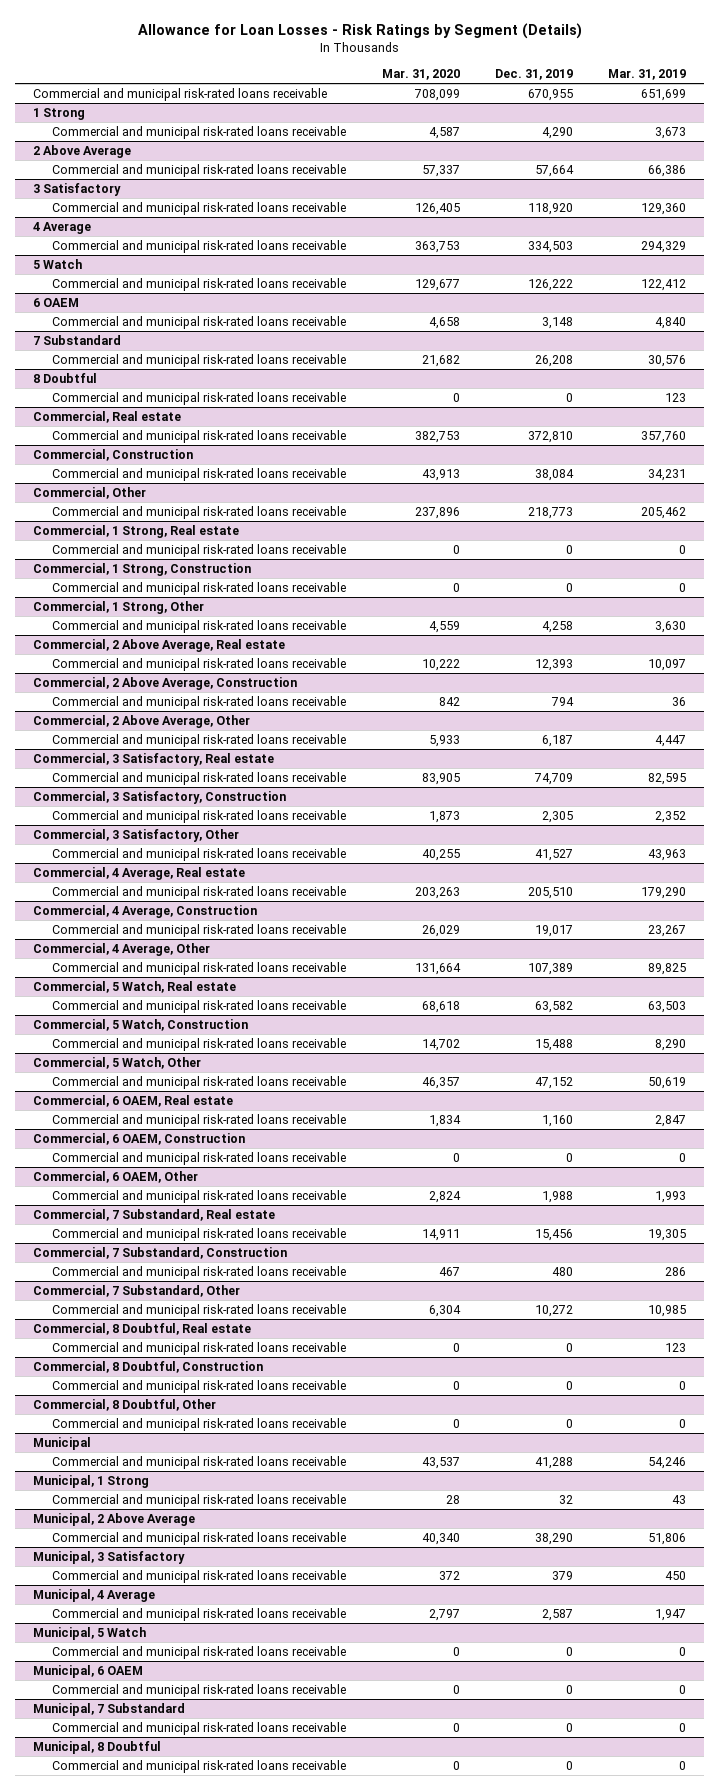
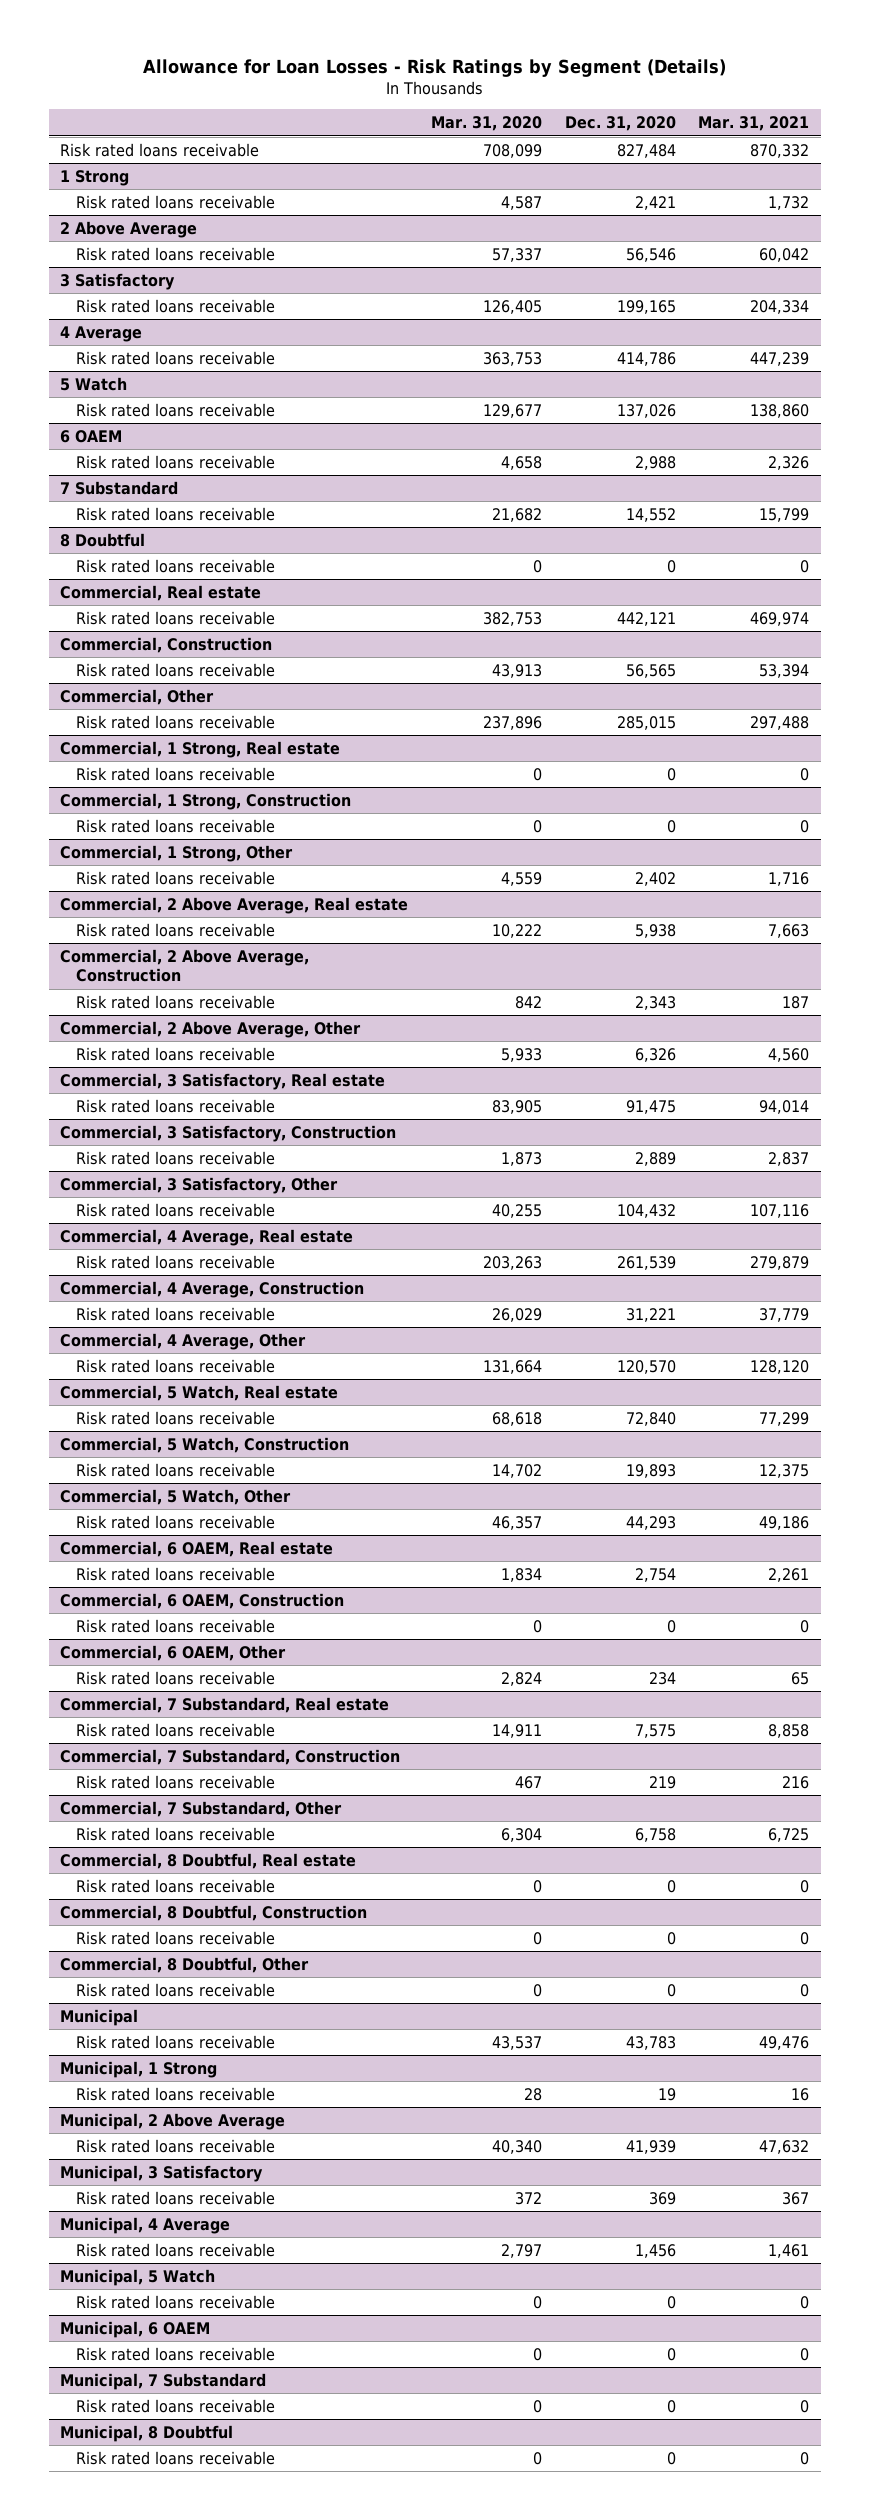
- | Mar. 31, 2020 | Dec. 31, 2019 | Mar. 31, 2019
+ | Mar. 31, 2020 | Dec. 31, 2020 | Mar. 31, 2021
- Commercial and municipal risk-rated loans receivable | 708,099 | 670,955 | 651,699
+ Risk rated loans receivable | 708,099 | 827,484 | 870,332
@ 1 Strong
- Commercial and municipal risk-rated loans receivable | 4,587 | 4,290 | 3,673
+ Risk rated loans receivable | 4,587 | 2,421 | 1,732
@ 2 Above Average
- Commercial and municipal risk-rated loans receivable | 57,337 | 57,664 | 66,386
+ Risk rated loans receivable | 57,337 | 56,546 | 60,042
@ 3 Satisfactory
- Commercial and municipal risk-rated loans receivable | 126,405 | 118,920 | 129,360
+ Risk rated loans receivable | 126,405 | 199,165 | 204,334
@ 4 Average
- Commercial and municipal risk-rated loans receivable | 363,753 | 334,503 | 294,329
+ Risk rated loans receivable | 363,753 | 414,786 | 447,239
@ 5 Watch
- Commercial and municipal risk-rated loans receivable | 129,677 | 126,222 | 122,412
+ Risk rated loans receivable | 129,677 | 137,026 | 138,860
@ 6 OAEM
- Commercial and municipal risk-rated loans receivable | 4,658 | 3,148 | 4,840
+ Risk rated loans receivable | 4,658 | 2,988 | 2,326
@ 7 Substandard
- Commercial and municipal risk-rated loans receivable | 21,682 | 26,208 | 30,576
+ Risk rated loans receivable | 21,682 | 14,552 | 15,799
@ 8 Doubtful
- Commercial and municipal risk-rated loans receivable | 0 | 0 | 123
+ Risk rated loans receivable | 0 | 0 | 0
@ Commercial, Real estate
- Commercial and municipal risk-rated loans receivable | 382,753 | 372,810 | 357,760
+ Risk rated loans receivable | 382,753 | 442,121 | 469,974
@ Commercial, Construction
- Commercial and municipal risk-rated loans receivable | 43,913 | 38,084 | 34,231
+ Risk rated loans receivable | 43,913 | 56,565 | 53,394
@ Commercial, Other
- Commercial and municipal risk-rated loans receivable | 237,896 | 218,773 | 205,462
+ Risk rated loans receivable | 237,896 | 285,015 | 297,488
@ Commercial, 1 Strong, Real estate
- Commercial and municipal risk-rated loans receivable | 0 | 0 | 0
+ Risk rated loans receivable | 0 | 0 | 0
@ Commercial, 1 Strong, Construction
- Commercial and municipal risk-rated loans receivable | 0 | 0 | 0
+ Risk rated loans receivable | 0 | 0 | 0
@ Commercial, 1 Strong, Other
- Commercial and municipal risk-rated loans receivable | 4,559 | 4,258 | 3,630
+ Risk rated loans receivable | 4,559 | 2,402 | 1,716
@ Commercial, 2 Above Average, Real estate
- Commercial and municipal risk-rated loans receivable | 10,222 | 12,393 | 10,097
+ Risk rated loans receivable | 10,222 | 5,938 | 7,663
@ Commercial, 2 Above Average, Construction
- Commercial and municipal risk-rated loans receivable | 842 | 794 | 36
+ Risk rated loans receivable | 842 | 2,343 | 187
@ Commercial, 2 Above Average, Other
- Commercial and municipal risk-rated loans receivable | 5,933 | 6,187 | 4,447
+ Risk rated loans receivable | 5,933 | 6,326 | 4,560
@ Commercial, 3 Satisfactory, Real estate
- Commercial and municipal risk-rated loans receivable | 83,905 | 74,709 | 82,595
+ Risk rated loans receivable | 83,905 | 91,475 | 94,014
@ Commercial, 3 Satisfactory, Construction
- Commercial and municipal risk-rated loans receivable | 1,873 | 2,305 | 2,352
+ Risk rated loans receivable | 1,873 | 2,889 | 2,837
@ Commercial, 3 Satisfactory, Other
- Commercial and municipal risk-rated loans receivable | 40,255 | 41,527 | 43,963
+ Risk rated loans receivable | 40,255 | 104,432 | 107,116
@ Commercial, 4 Average, Real estate
- Commercial and municipal risk-rated loans receivable | 203,263 | 205,510 | 179,290
+ Risk rated loans receivable | 203,263 | 261,539 | 279,879
@ Commercial, 4 Average, Construction
- Commercial and municipal risk-rated loans receivable | 26,029 | 19,017 | 23,267
+ Risk rated loans receivable | 26,029 | 31,221 | 37,779
@ Commercial, 4 Average, Other
- Commercial and municipal risk-rated loans receivable | 131,664 | 107,389 | 89,825
+ Risk rated loans receivable | 131,664 | 120,570 | 128,120
@ Commercial, 5 Watch, Real estate
- Commercial and municipal risk-rated loans receivable | 68,618 | 63,582 | 63,503
+ Risk rated loans receivable | 68,618 | 72,840 | 77,299
@ Commercial, 5 Watch, Construction
- Commercial and municipal risk-rated loans receivable | 14,702 | 15,488 | 8,290
+ Risk rated loans receivable | 14,702 | 19,893 | 12,375
@ Commercial, 5 Watch, Other
- Commercial and municipal risk-rated loans receivable | 46,357 | 47,152 | 50,619
+ Risk rated loans receivable | 46,357 | 44,293 | 49,186
@ Commercial, 6 OAEM, Real estate
- Commercial and municipal risk-rated loans receivable | 1,834 | 1,160 | 2,847
+ Risk rated loans receivable | 1,834 | 2,754 | 2,261
@ Commercial, 6 OAEM, Construction
- Commercial and municipal risk-rated loans receivable | 0 | 0 | 0
+ Risk rated loans receivable | 0 | 0 | 0
@ Commercial, 6 OAEM, Other
- Commercial and municipal risk-rated loans receivable | 2,824 | 1,988 | 1,993
+ Risk rated loans receivable | 2,824 | 234 | 65
@ Commercial, 7 Substandard, Real estate
- Commercial and municipal risk-rated loans receivable | 14,911 | 15,456 | 19,305
+ Risk rated loans receivable | 14,911 | 7,575 | 8,858
@ Commercial, 7 Substandard, Construction
- Commercial and municipal risk-rated loans receivable | 467 | 480 | 286
+ Risk rated loans receivable | 467 | 219 | 216
@ Commercial, 7 Substandard, Other
- Commercial and municipal risk-rated loans receivable | 6,304 | 10,272 | 10,985
+ Risk rated loans receivable | 6,304 | 6,758 | 6,725
@ Commercial, 8 Doubtful, Real estate
- Commercial and municipal risk-rated loans receivable | 0 | 0 | 123
+ Risk rated loans receivable | 0 | 0 | 0
@ Commercial, 8 Doubtful, Construction
- Commercial and municipal risk-rated loans receivable | 0 | 0 | 0
+ Risk rated loans receivable | 0 | 0 | 0
@ Commercial, 8 Doubtful, Other
- Commercial and municipal risk-rated loans receivable | 0 | 0 | 0
+ Risk rated loans receivable | 0 | 0 | 0
@ Municipal
- Commercial and municipal risk-rated loans receivable | 43,537 | 41,288 | 54,246
+ Risk rated loans receivable | 43,537 | 43,783 | 49,476
@ Municipal, 1 Strong
- Commercial and municipal risk-rated loans receivable | 28 | 32 | 43
+ Risk rated loans receivable | 28 | 19 | 16
@ Municipal, 2 Above Average
- Commercial and municipal risk-rated loans receivable | 40,340 | 38,290 | 51,806
+ Risk rated loans receivable | 40,340 | 41,939 | 47,632
@ Municipal, 3 Satisfactory
- Commercial and municipal risk-rated loans receivable | 372 | 379 | 450
+ Risk rated loans receivable | 372 | 369 | 367
@ Municipal, 4 Average
- Commercial and municipal risk-rated loans receivable | 2,797 | 2,587 | 1,947
+ Risk rated loans receivable | 2,797 | 1,456 | 1,461
@ Municipal, 5 Watch
- Commercial and municipal risk-rated loans receivable | 0 | 0 | 0
+ Risk rated loans receivable | 0 | 0 | 0
@ Municipal, 6 OAEM
- Commercial and municipal risk-rated loans receivable | 0 | 0 | 0
+ Risk rated loans receivable | 0 | 0 | 0
@ Municipal, 7 Substandard
- Commercial and municipal risk-rated loans receivable | 0 | 0 | 0
+ Risk rated loans receivable | 0 | 0 | 0
@ Municipal, 8 Doubtful
- Commercial and municipal risk-rated loans receivable | 0 | 0 | 0
+ Risk rated loans receivable | 0 | 0 | 0

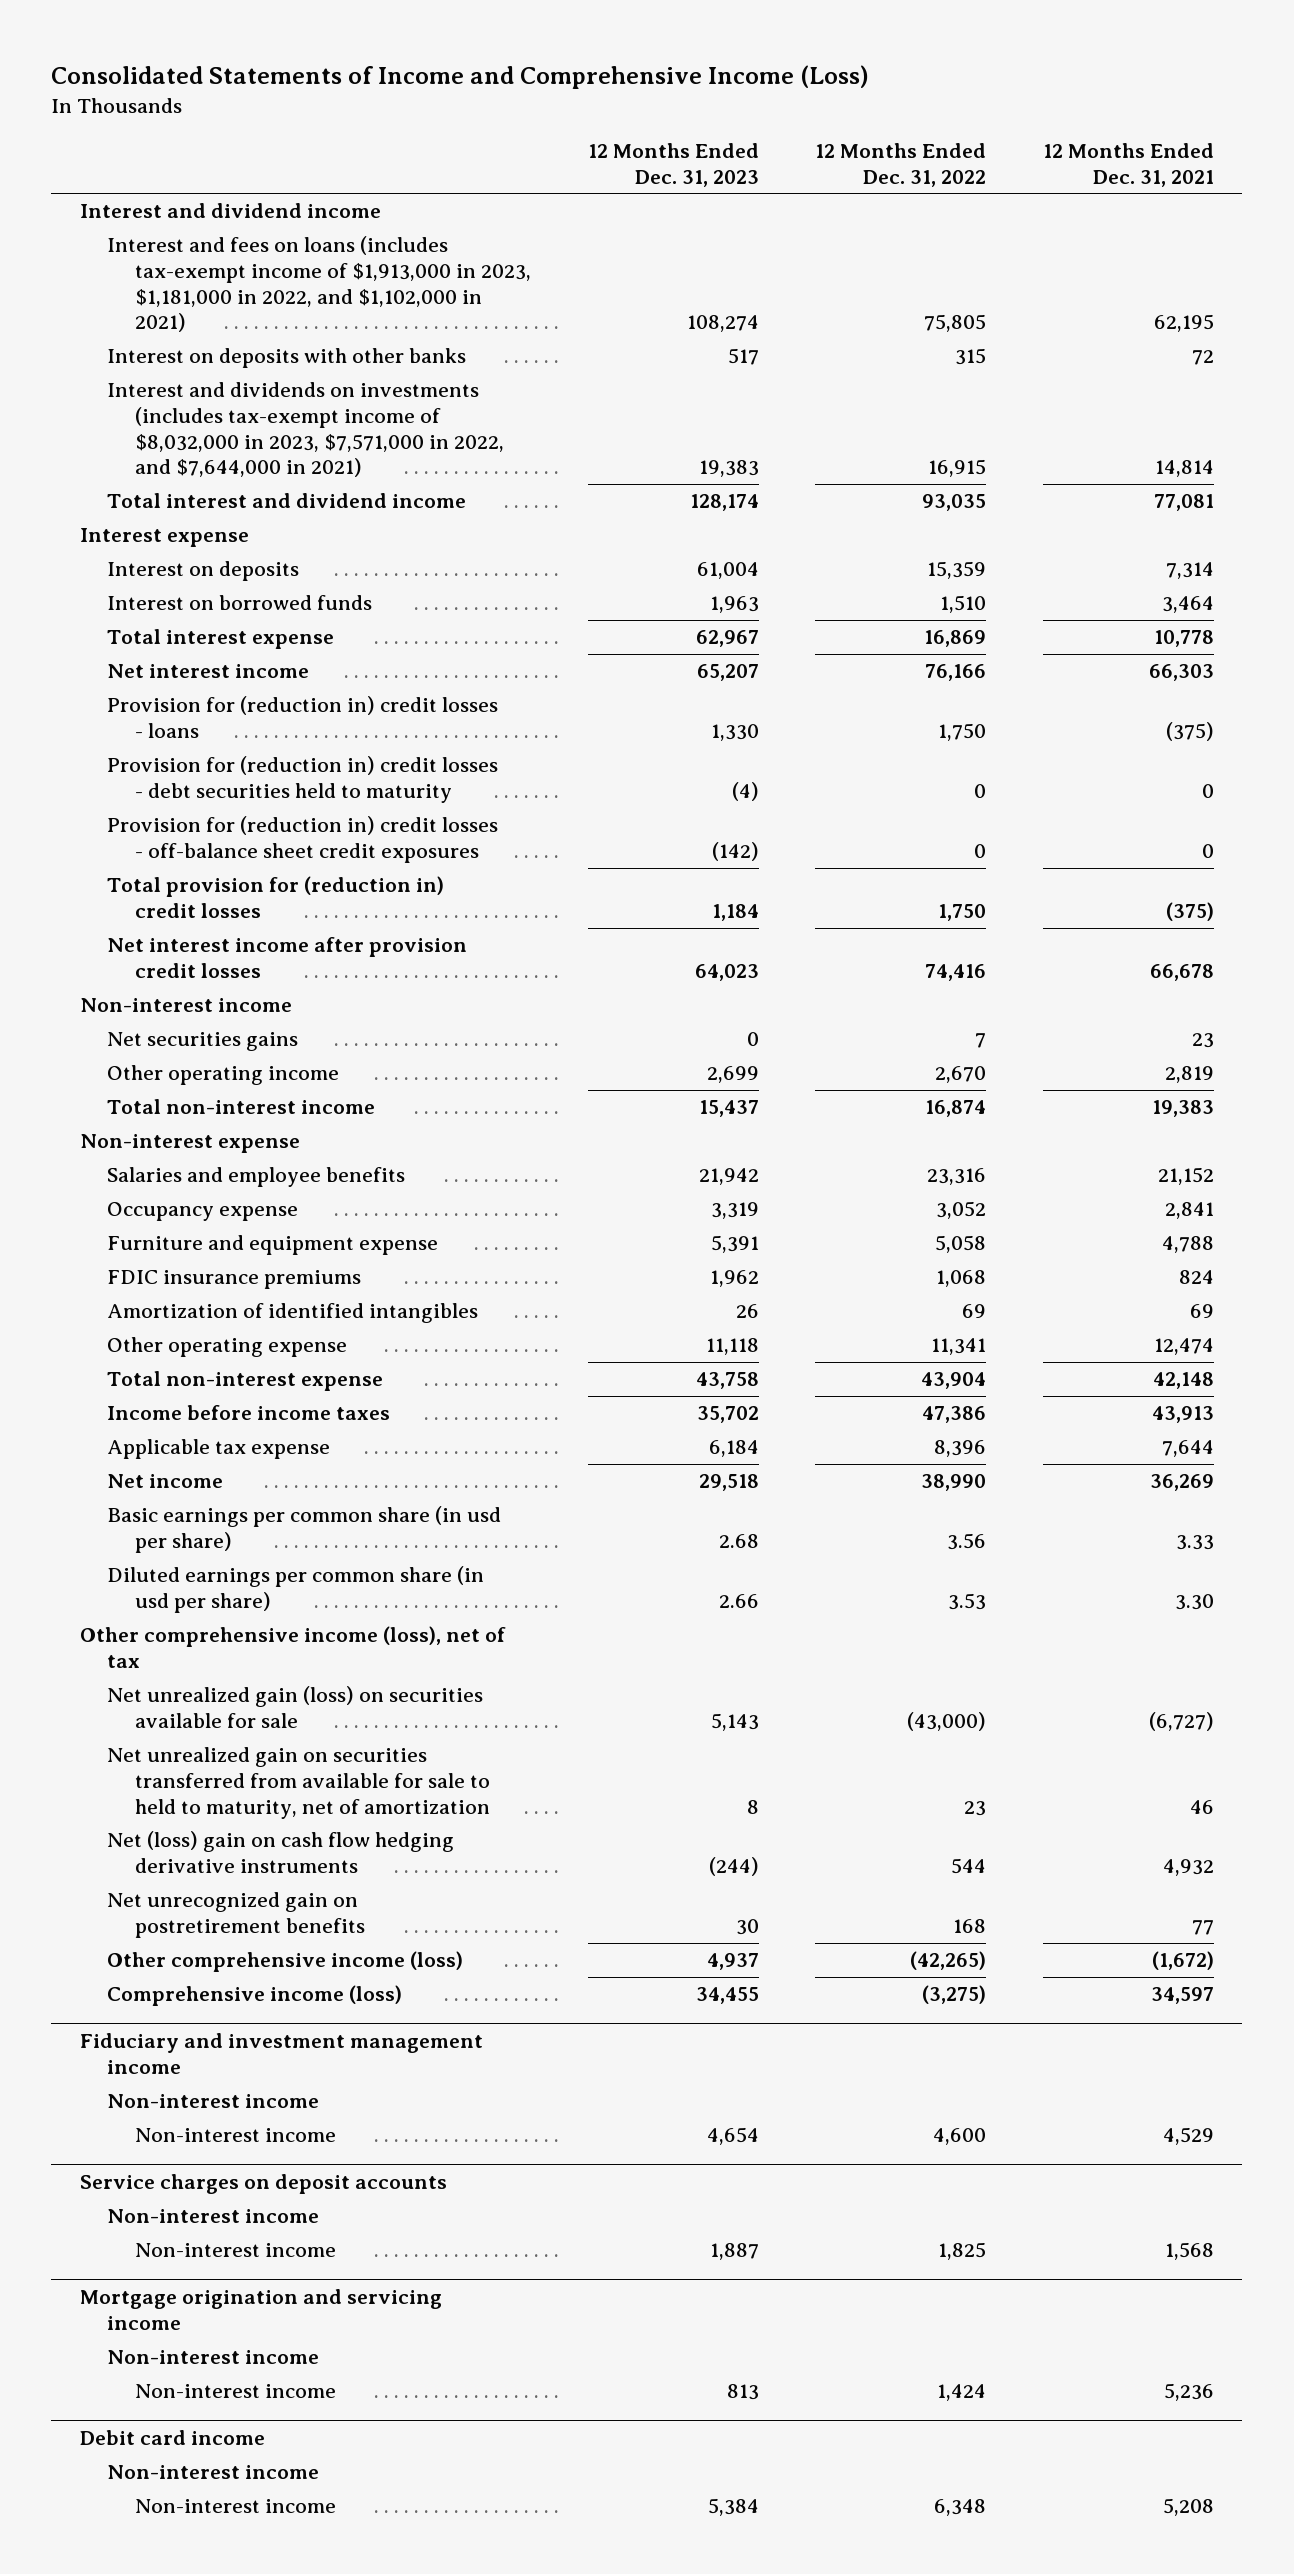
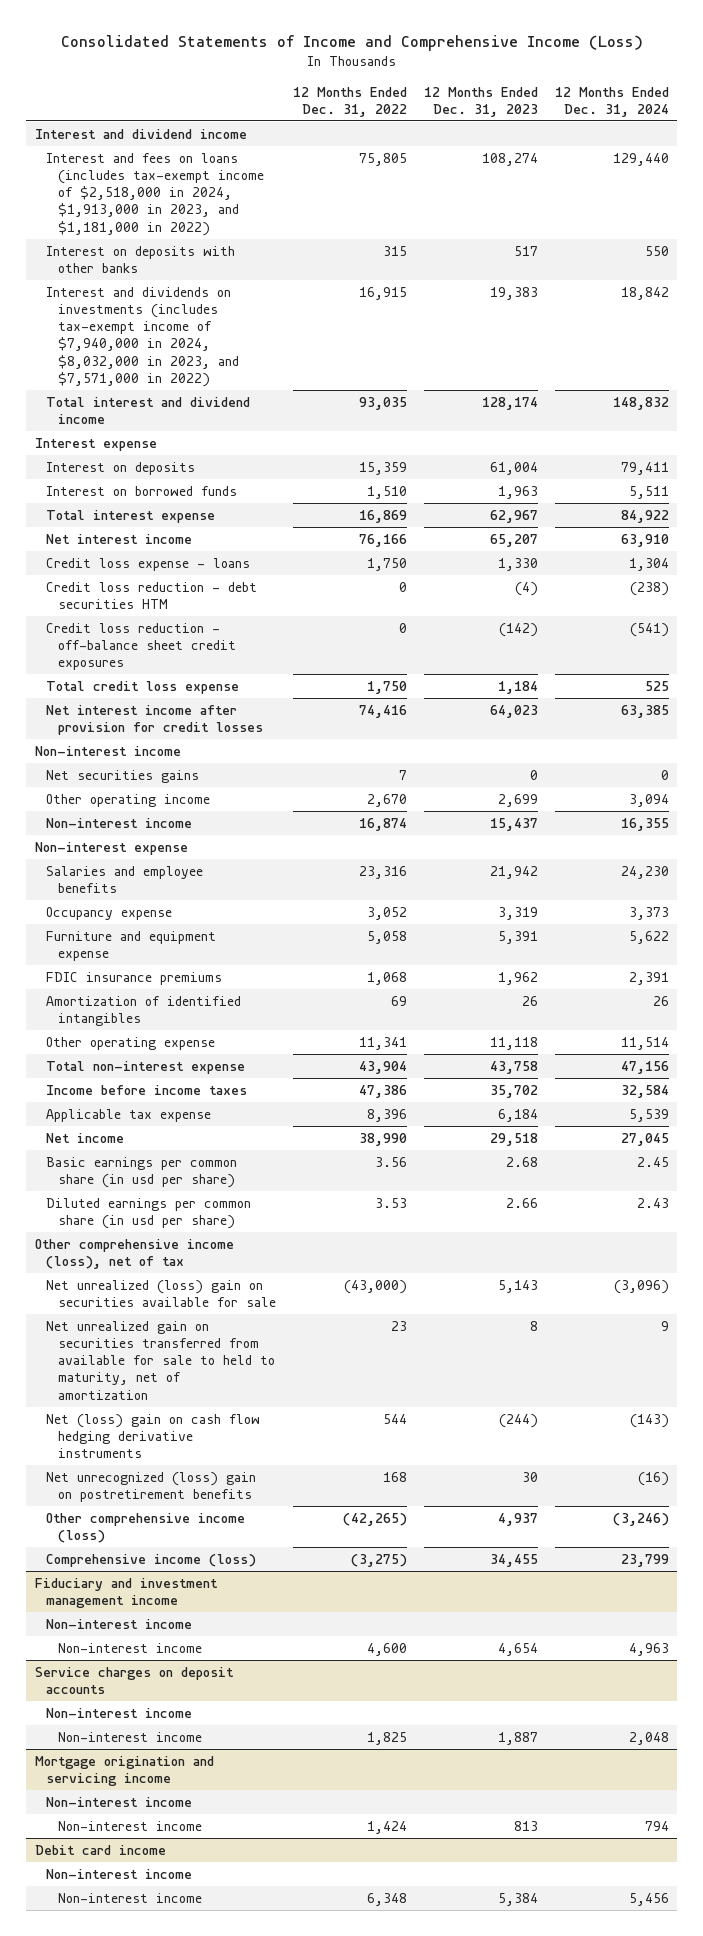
- | 12 Months Ended Dec. 31, 2023 | 12 Months Ended Dec. 31, 2022 | 12 Months Ended Dec. 31, 2021
+ | 12 Months Ended Dec. 31, 2022 | 12 Months Ended Dec. 31, 2023 | 12 Months Ended Dec. 31, 2024
- Interest and fees on loans (includes tax-exempt income of $1,913,000 in 2023, $1,181,000 in 2022, and $1,102,000 in 2021) | 108,274 | 75,805 | 62,195
+ Interest and fees on loans (includes tax-exempt income of $2,518,000 in 2024, $1,913,000 in 2023, and $1,181,000 in 2022) | 75,805 | 108,274 | 129,440
- Interest and dividends on investments (includes tax-exempt income of $8,032,000 in 2023, $7,571,000 in 2022, and $7,644,000 in 2021) | 19,383 | 16,915 | 14,814
+ Interest and dividends on investments (includes tax-exempt income of $7,940,000 in 2024, $8,032,000 in 2023, and $7,571,000 in 2022) | 16,915 | 19,383 | 18,842
- Provision for (reduction in) credit losses - loans | 1,330 | 1,750 | (375)
- Provision for (reduction in) credit losses - debt securities held to maturity | (4) | 0 | 0
- Provision for (reduction in) credit losses - off-balance sheet credit exposures | (142) | 0 | 0
- Total provision for (reduction in) credit losses | 1,184 | 1,750 | (375)
- Net interest income after provision credit losses | 64,023 | 74,416 | 66,678
+ Credit loss expense - loans | 1,750 | 1,330 | 1,304
+ Credit loss reduction - debt securities HTM | 0 | (4) | (238)
+ Credit loss reduction - off-balance sheet credit exposures | 0 | (142) | (541)
+ Total credit loss expense | 1,750 | 1,184 | 525
+ Net interest income after provision for credit losses | 74,416 | 64,023 | 63,385
- Total non-interest income | 15,437 | 16,874 | 19,383
+ Non-interest income | 16,874 | 15,437 | 16,355
- Net unrealized gain (loss) on securities available for sale | 5,143 | (43,000) | (6,727)
+ Net unrealized (loss) gain on securities available for sale | (43,000) | 5,143 | (3,096)
- Net unrecognized gain on postretirement benefits | 30 | 168 | 77
+ Net unrecognized (loss) gain on postretirement benefits | 168 | 30 | (16)

